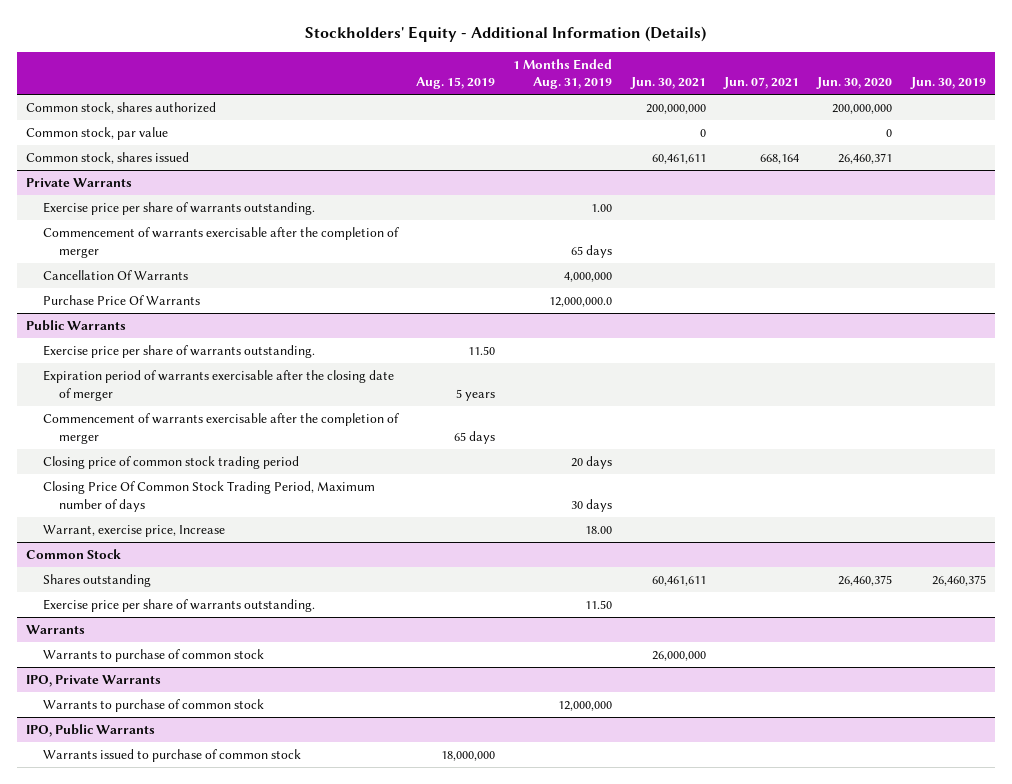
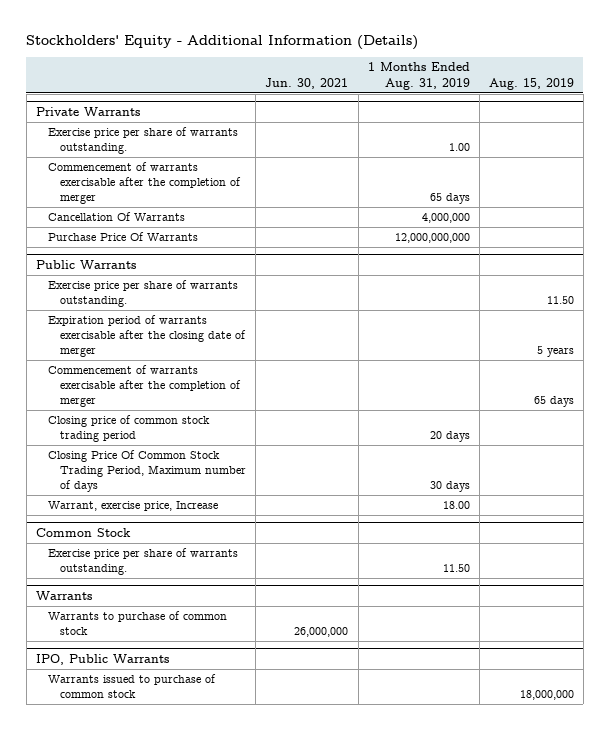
- | Aug. 15, 2019 | 1 Months Ended Aug. 31, 2019 | Jun. 30, 2021 | Jun. 07, 2021 | Jun. 30, 2020 | Jun. 30, 2019
+ | Jun. 30, 2021 | 1 Months Ended Aug. 31, 2019 | Aug. 15, 2019
- Common stock, shares authorized | | | 200,000,000 | | 200,000,000 |
- Common stock, par value | | | 0 | | 0 |
- Common stock, shares issued | | | 60,461,611 | 668,164 | 26,460,371 |
@ Private Warrants
- Purchase Price Of Warrants | | 12,000,000.0 | | | |
+ Purchase Price Of Warrants | | 12,000,000,000 |
@ Common Stock
- Shares outstanding | | | 60,461,611 | | 26,460,375 | 26,460,375
- IPO, Private Warrants
- Warrants to purchase of common stock | | 12,000,000 | | | |

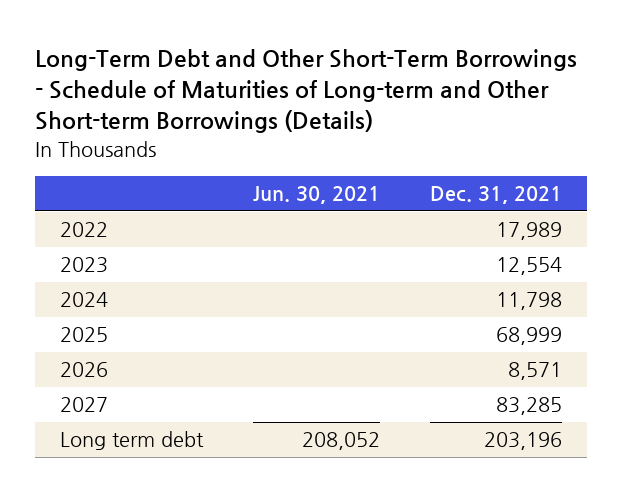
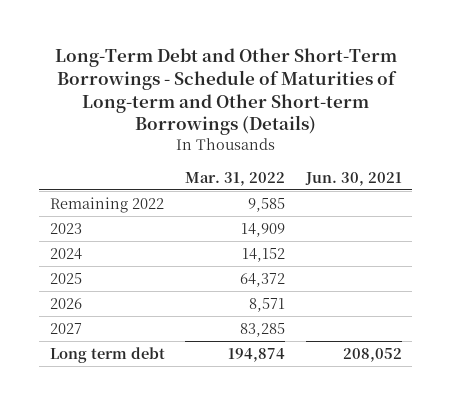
- | Jun. 30, 2021 | Dec. 31, 2021
+ | Mar. 31, 2022 | Jun. 30, 2021
- 2022 | | 17,989
+ Remaining 2022 | 9,585 |

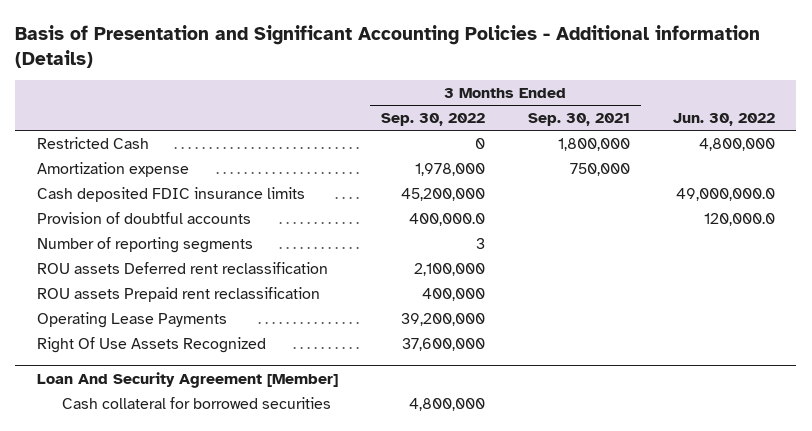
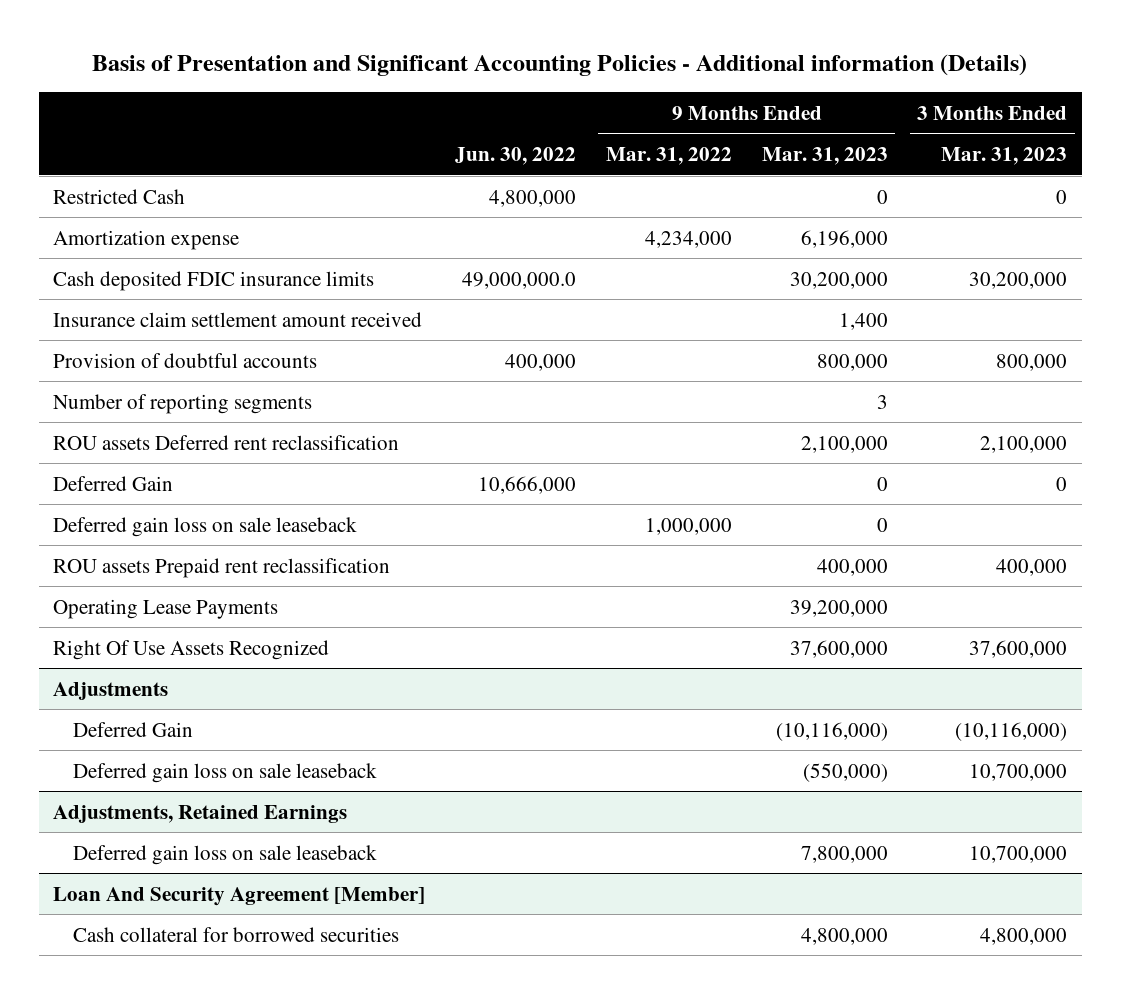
- | 3 Months Ended Sep. 30, 2022 | 3 Months Ended Sep. 30, 2021 | Jun. 30, 2022
+ | Jun. 30, 2022 | 9 Months Ended Mar. 31, 2022 | 9 Months Ended Mar. 31, 2023 | 3 Months Ended Mar. 31, 2023
- Provision of doubtful accounts | 400,000.0 | | 120,000.0
+ Insurance claim settlement amount received | | | 1,400 |
+ Provision of doubtful accounts | 400,000 | | 800,000 | 800,000
+ Deferred Gain | 10,666,000 | | 0 | 0
+ Deferred gain loss on sale leaseback | | 1,000,000 | 0 |
+ Adjustments
+ Deferred Gain | | | (10,116,000) | (10,116,000)
+ Deferred gain loss on sale leaseback | | | (550,000) | 10,700,000
+ Adjustments, Retained Earnings
+ Deferred gain loss on sale leaseback | | | 7,800,000 | 10,700,000

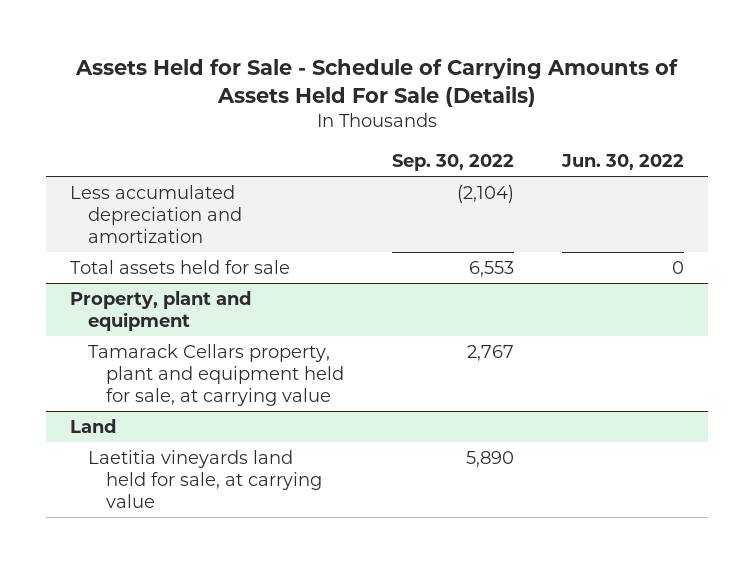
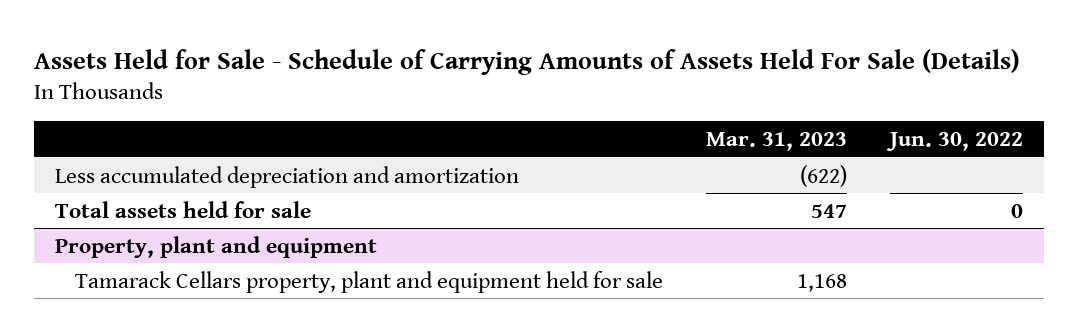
- | Sep. 30, 2022 | Jun. 30, 2022
+ | Mar. 31, 2023 | Jun. 30, 2022
@ Property, plant and equipment
- Tamarack Cellars property, plant and equipment held for sale, at carrying value | 2,767 |
- Land
- Laetitia vineyards land held for sale, at carrying value | 5,890 |
@ Property, plant and equipment
+ Tamarack Cellars property, plant and equipment held for sale | 1,168 |

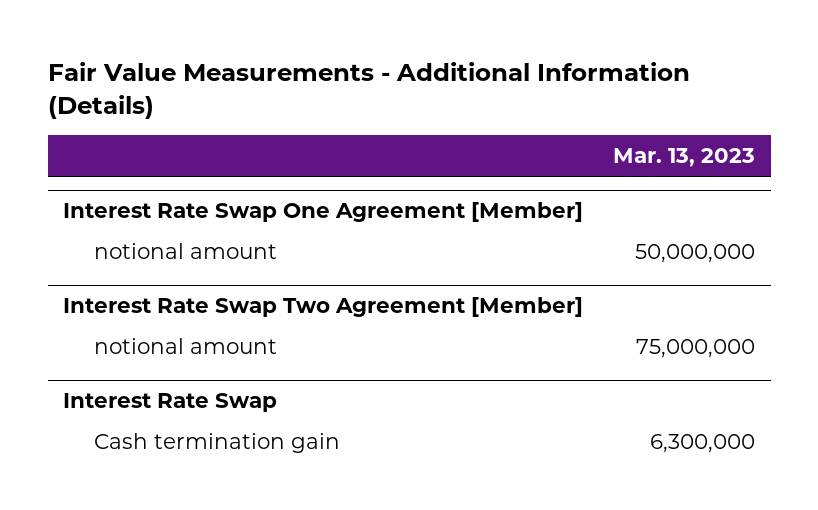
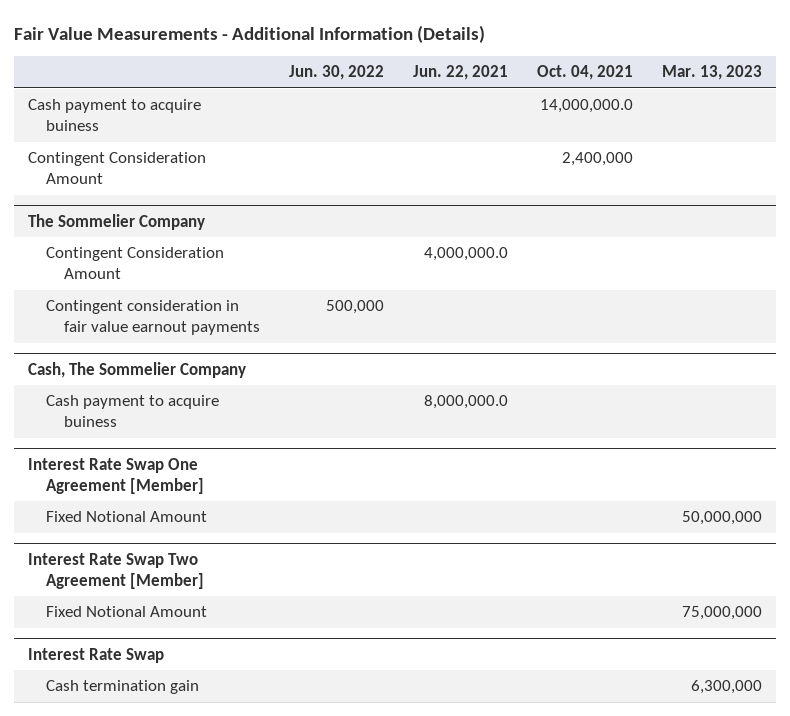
- | Mar. 13, 2023
+ | Jun. 30, 2022 | Jun. 22, 2021 | Oct. 04, 2021 | Mar. 13, 2023
+ Cash payment to acquire buiness | | | 14,000,000.0 |
+ Contingent Consideration Amount | | | 2,400,000 |
+ The Sommelier Company
+ Contingent Consideration Amount | | 4,000,000.0 | |
+ Contingent consideration in fair value earnout payments | 500,000 | | |
+ Cash, The Sommelier Company
+ Cash payment to acquire buiness | | 8,000,000.0 | |
@ Interest Rate Swap One Agreement [Member]
- notional amount | 50,000,000
+ Fixed Notional Amount | | | | 50,000,000
@ Interest Rate Swap Two Agreement [Member]
- notional amount | 75,000,000
+ Fixed Notional Amount | | | | 75,000,000

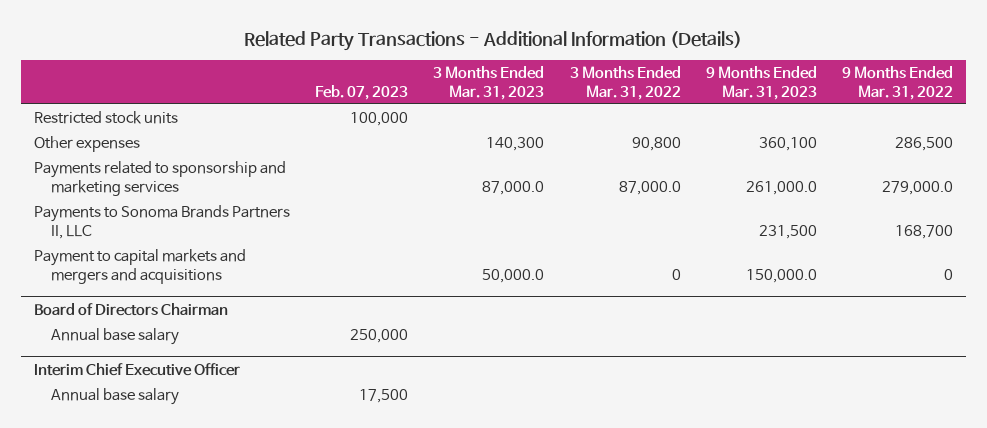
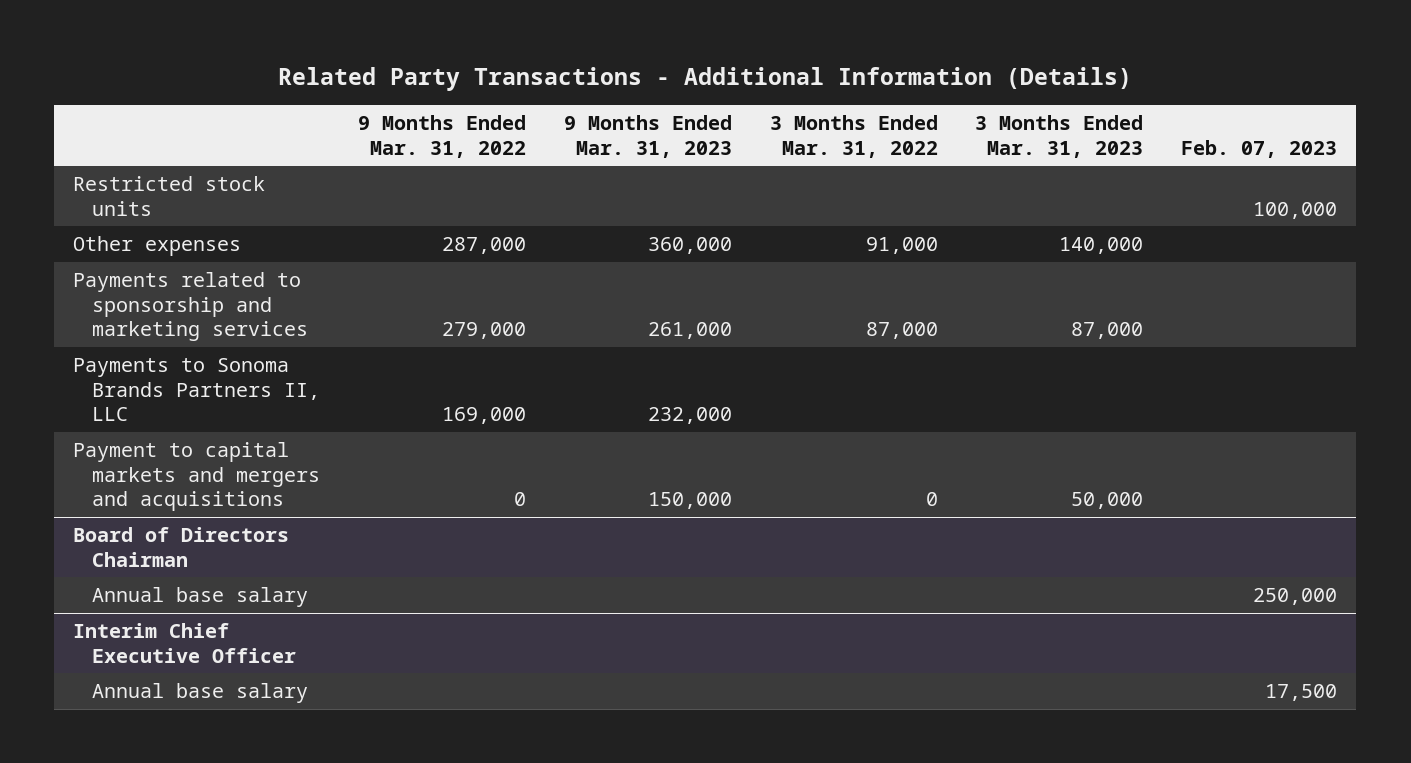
- | Feb. 07, 2023 | 3 Months Ended Mar. 31, 2023 | 3 Months Ended Mar. 31, 2022 | 9 Months Ended Mar. 31, 2023 | 9 Months Ended Mar. 31, 2022
+ | 9 Months Ended Mar. 31, 2022 | 9 Months Ended Mar. 31, 2023 | 3 Months Ended Mar. 31, 2022 | 3 Months Ended Mar. 31, 2023 | Feb. 07, 2023
- Other expenses | | 140,300 | 90,800 | 360,100 | 286,500
- Payments related to sponsorship and marketing services | | 87,000.0 | 87,000.0 | 261,000.0 | 279,000.0
- Payments to Sonoma Brands Partners II, LLC | | | | 231,500 | 168,700
- Payment to capital markets and mergers and acquisitions | | 50,000.0 | 0 | 150,000.0 | 0
+ Other expenses | 287,000 | 360,000 | 91,000 | 140,000 |
+ Payments related to sponsorship and marketing services | 279,000 | 261,000 | 87,000 | 87,000 |
+ Payments to Sonoma Brands Partners II, LLC | 169,000 | 232,000 | | |
+ Payment to capital markets and mergers and acquisitions | 0 | 150,000 | 0 | 50,000 |

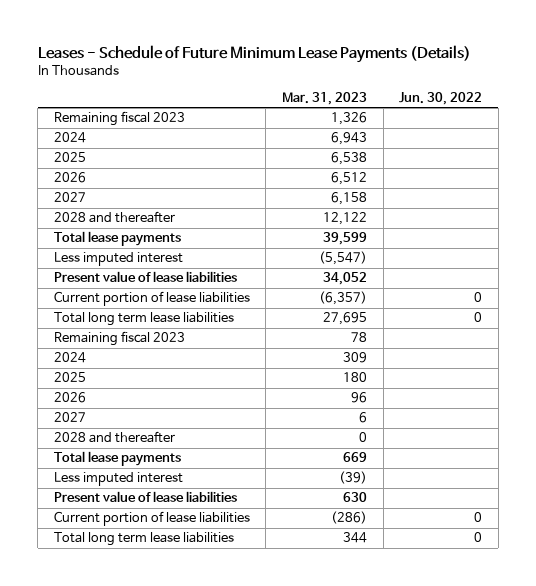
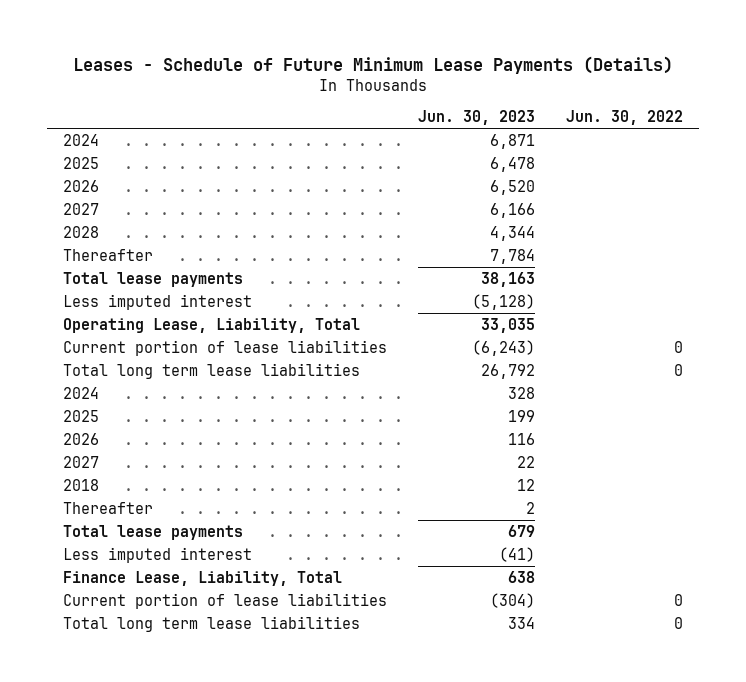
- | Mar. 31, 2023 | Jun. 30, 2022
+ | Jun. 30, 2023 | Jun. 30, 2022
- Remaining fiscal 2023 | 1,326 |
- 2028 and thereafter | 12,122 |
+ 2028 | 4,344 |
+ Thereafter | 7,784 |
- Present value of lease liabilities | 34,052 |
+ Operating Lease, Liability, Total | 33,035 |
- Remaining fiscal 2023 | 78 |
- 2028 and thereafter | 0 |
+ 2018 | 12 |
+ Thereafter | 2 |
- Present value of lease liabilities | 630 |
+ Finance Lease, Liability, Total | 638 |

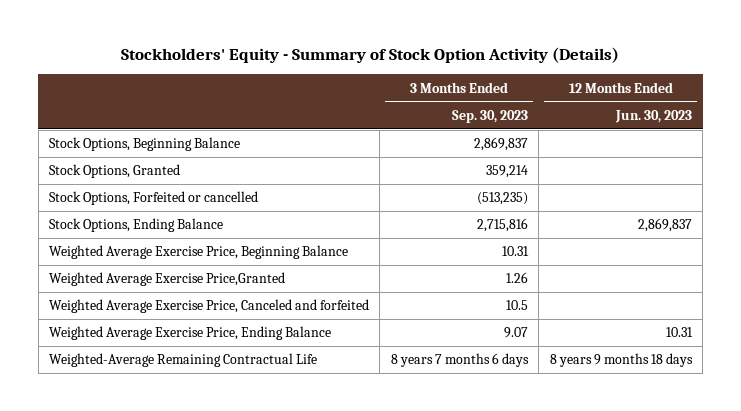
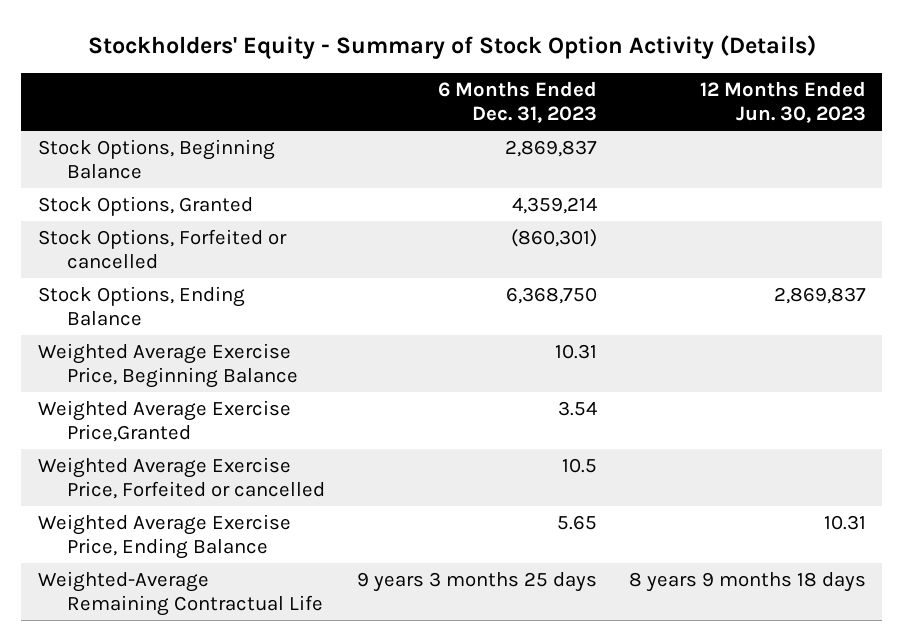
- | 3 Months Ended Sep. 30, 2023 | 12 Months Ended Jun. 30, 2023
+ | 6 Months Ended Dec. 31, 2023 | 12 Months Ended Jun. 30, 2023
- Weighted Average Exercise Price, Canceled and forfeited | 10.5 |
+ Weighted Average Exercise Price, Forfeited or cancelled | 10.5 |

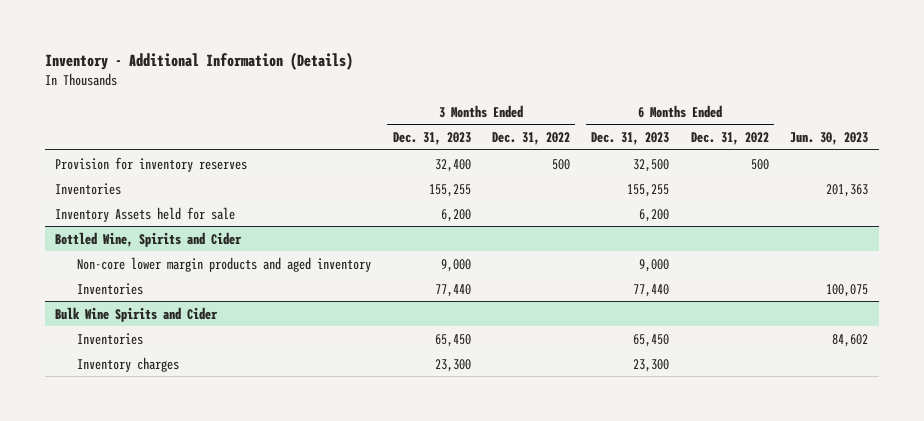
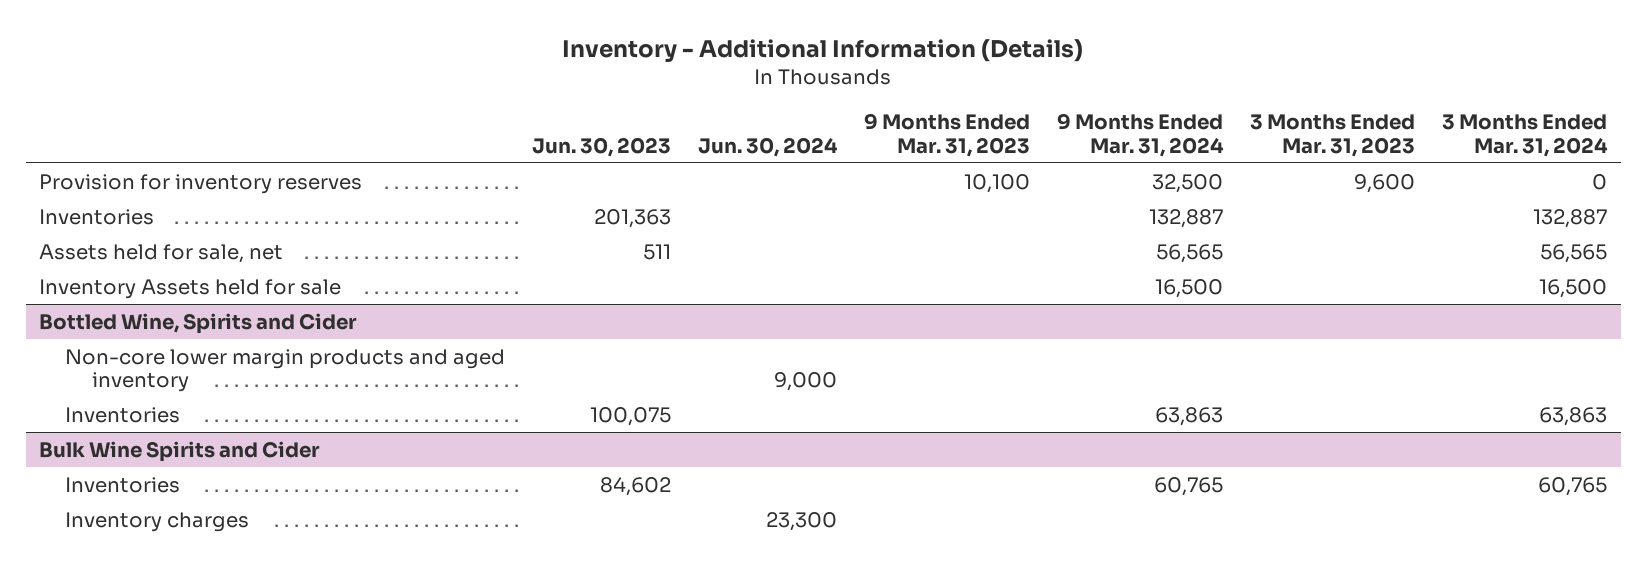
- | 3 Months Ended Dec. 31, 2023 | 3 Months Ended Dec. 31, 2022 | 6 Months Ended Dec. 31, 2023 | 6 Months Ended Dec. 31, 2022 | Jun. 30, 2023
+ | Jun. 30, 2023 | Jun. 30, 2024 | 9 Months Ended Mar. 31, 2023 | 9 Months Ended Mar. 31, 2024 | 3 Months Ended Mar. 31, 2023 | 3 Months Ended Mar. 31, 2024
+ Assets held for sale, net | 511 | | | 56,565 | | 56,565

